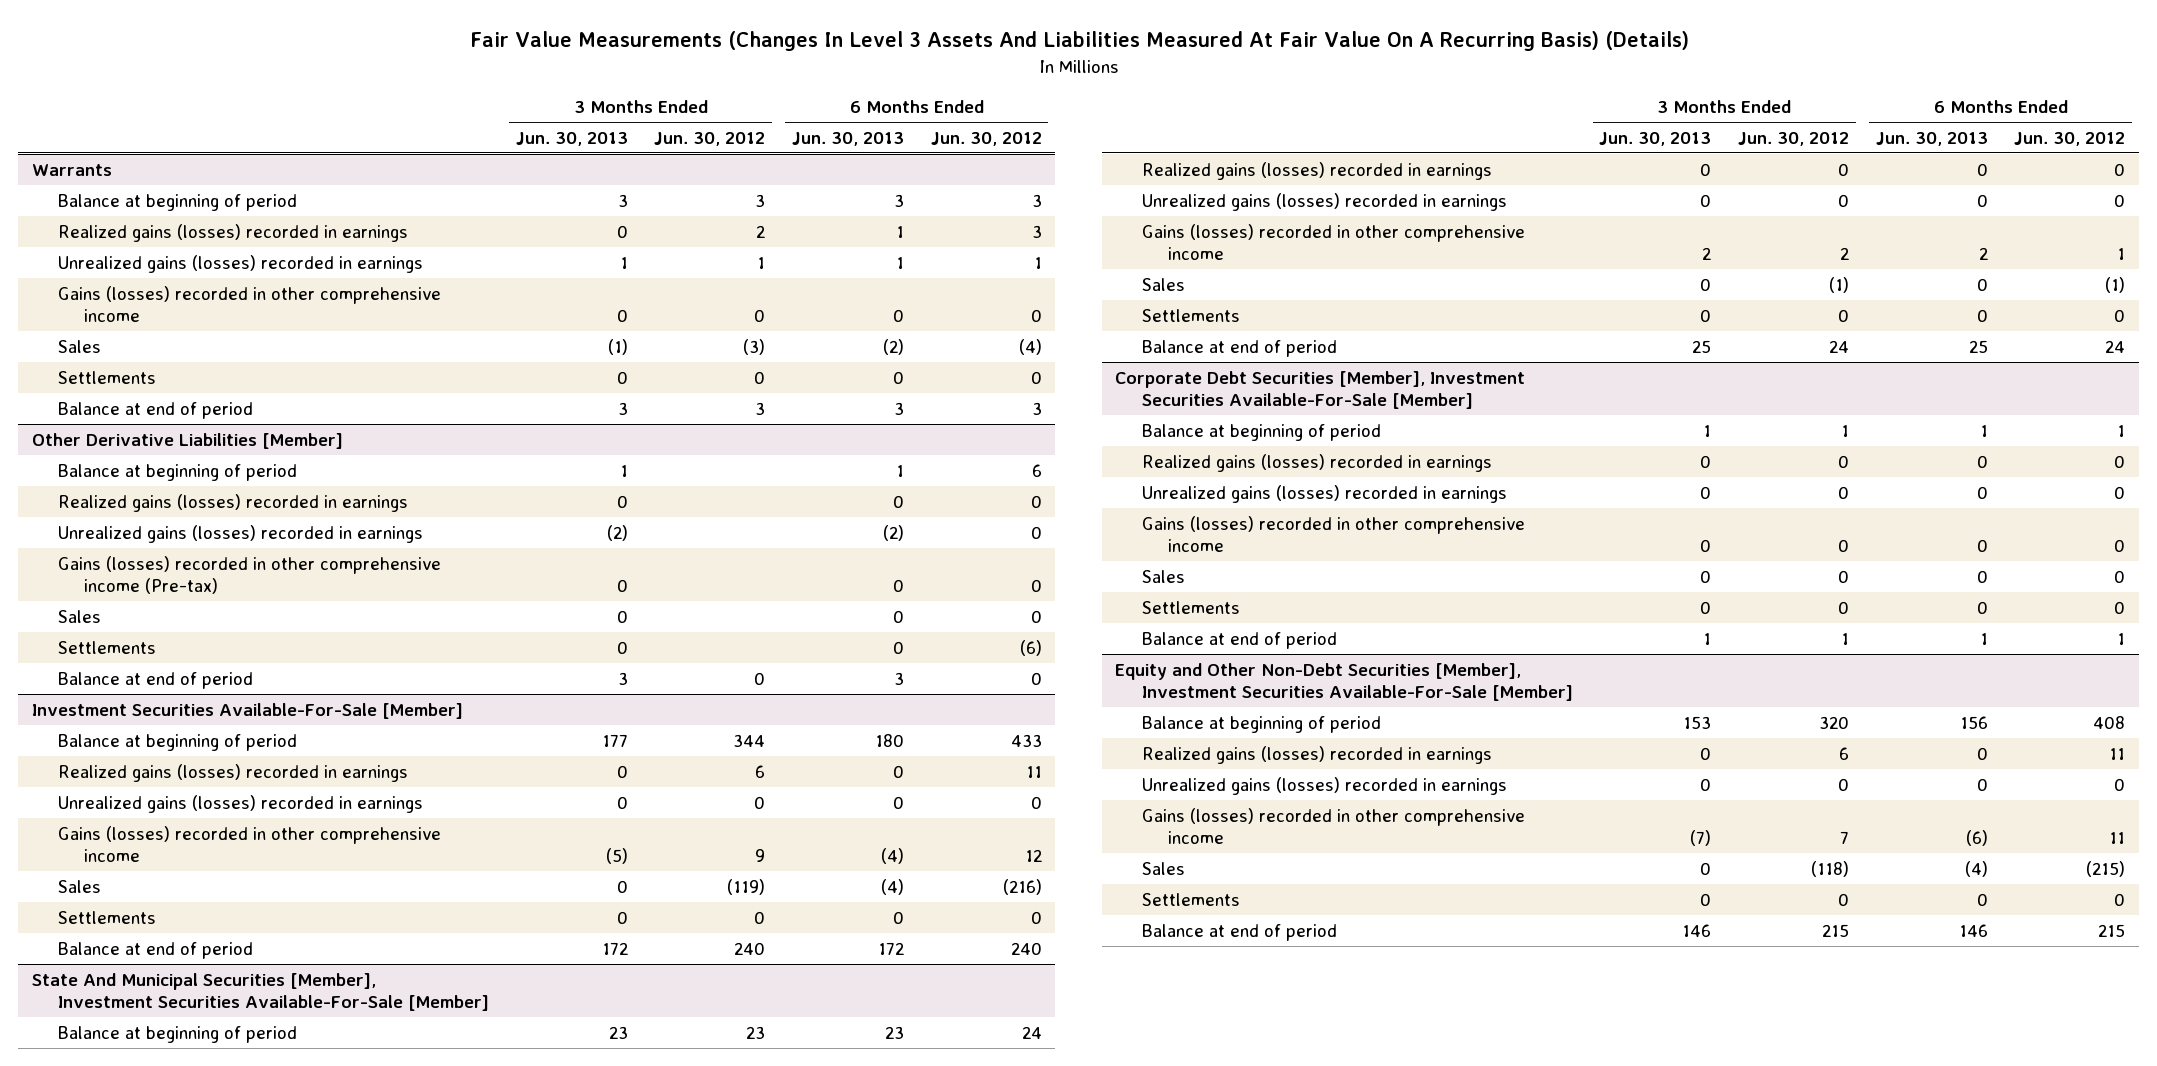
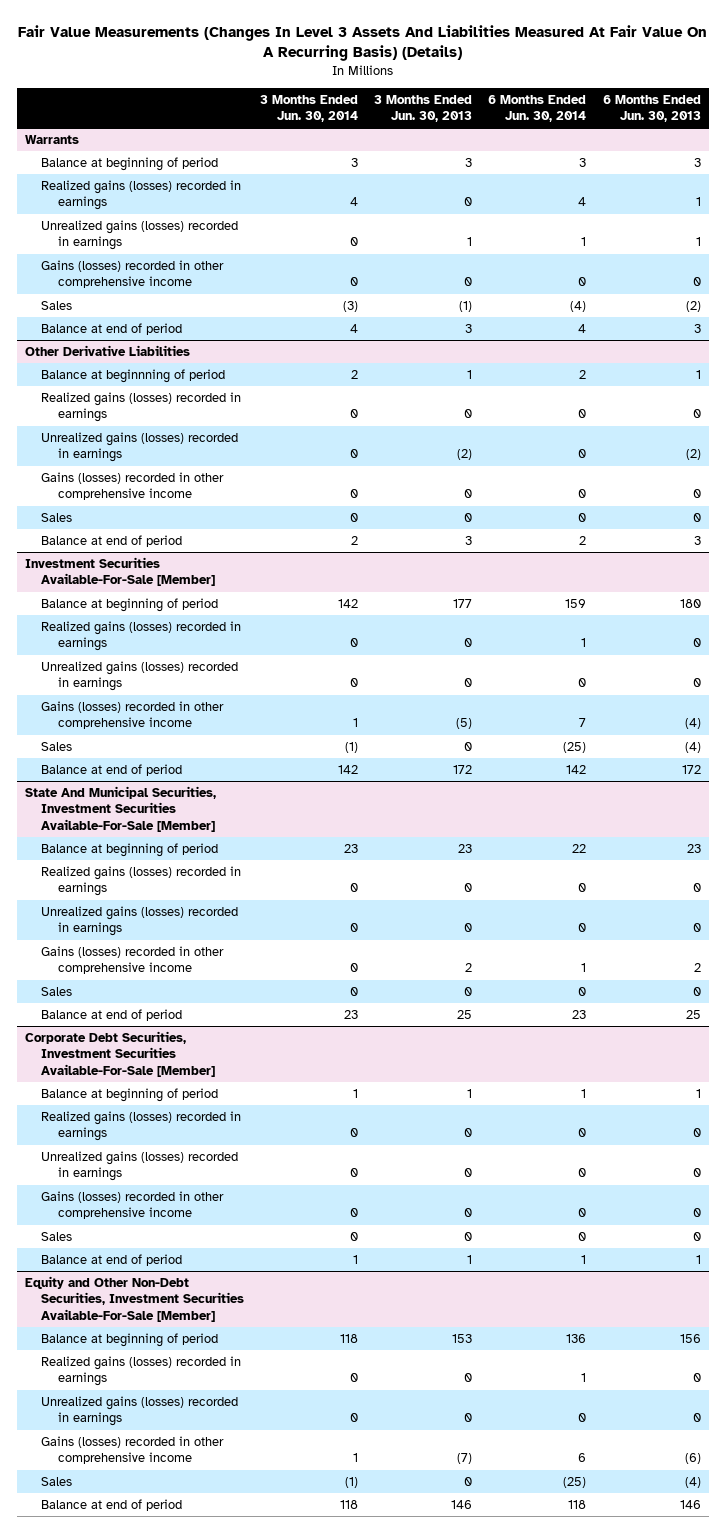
- | 3 Months Ended Jun. 30, 2013 | 3 Months Ended Jun. 30, 2012 | 6 Months Ended Jun. 30, 2013 | 6 Months Ended Jun. 30, 2012
+ | 3 Months Ended Jun. 30, 2014 | 3 Months Ended Jun. 30, 2013 | 6 Months Ended Jun. 30, 2014 | 6 Months Ended Jun. 30, 2013
@ Warrants
- Settlements | 0 | 0 | 0 | 0
- Other Derivative Liabilities [Member]
- Balance at beginning of period | 1 | | 1 | 6
+ Other Derivative Liabilities
+ Balance at beginnning of period | 2 | 1 | 2 | 1
- Gains (losses) recorded in other comprehensive income (Pre-tax) | 0 | | 0 | 0
+ Gains (losses) recorded in other comprehensive income | 0 | 0 | 0 | 0
- Settlements | 0 | | 0 | (6)
@ Investment Securities Available-For-Sale [Member]
- Settlements | 0 | 0 | 0 | 0
- State And Municipal Securities [Member], Investment Securities Available-For-Sale [Member]
+ State And Municipal Securities, Investment Securities Available-For-Sale [Member]
- Settlements | 0 | 0 | 0 | 0
- Corporate Debt Securities [Member], Investment Securities Available-For-Sale [Member]
+ Corporate Debt Securities, Investment Securities Available-For-Sale [Member]
- Settlements | 0 | 0 | 0 | 0
- Equity and Other Non-Debt Securities [Member], Investment Securities Available-For-Sale [Member]
+ Equity and Other Non-Debt Securities, Investment Securities Available-For-Sale [Member]
- Settlements | 0 | 0 | 0 | 0

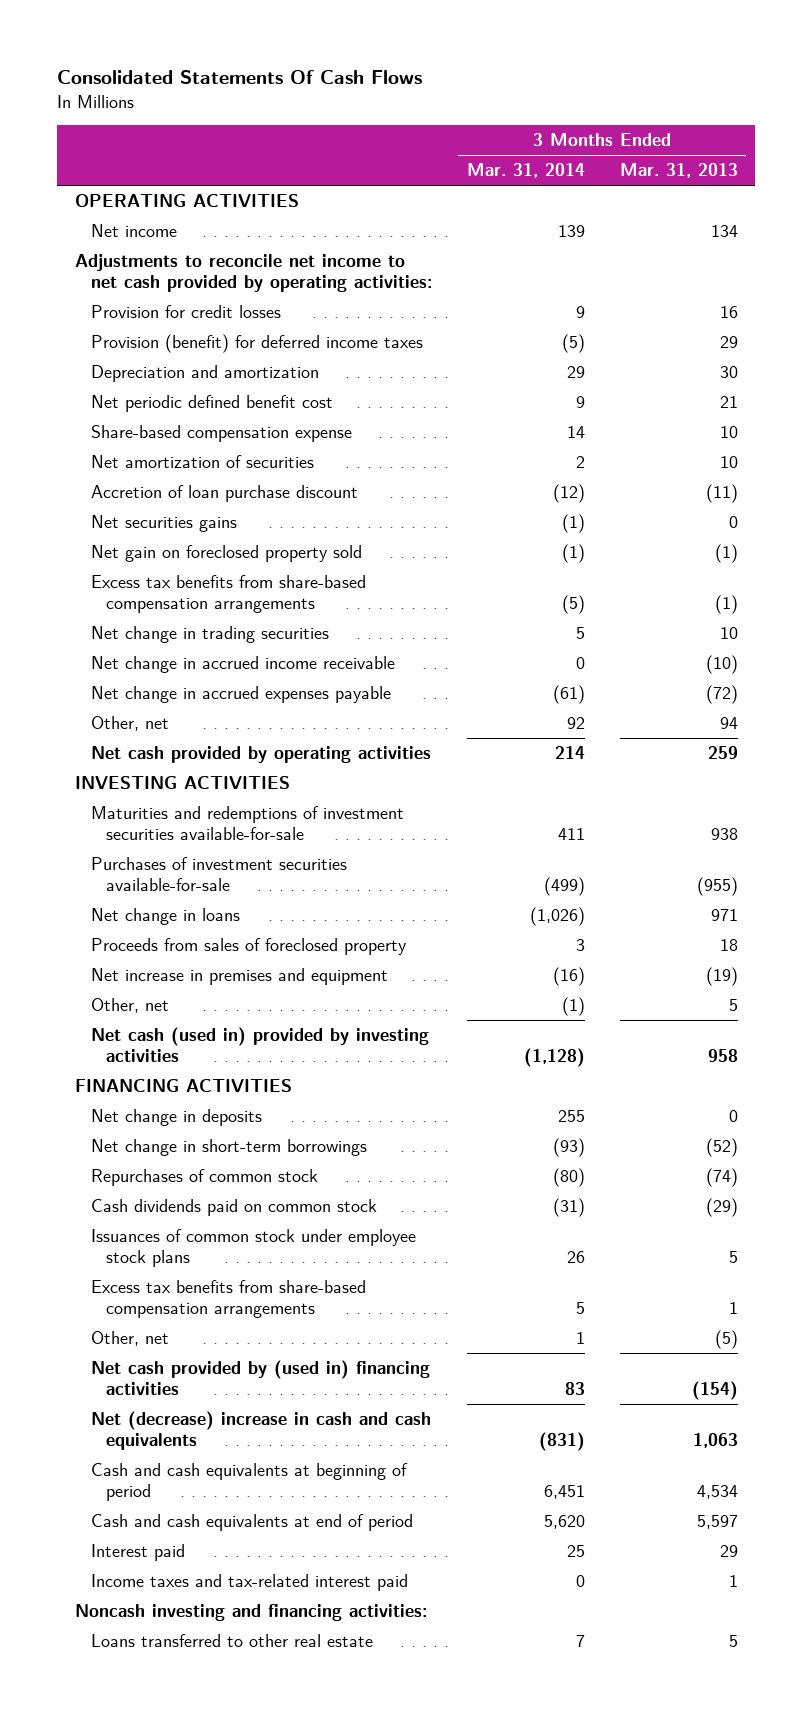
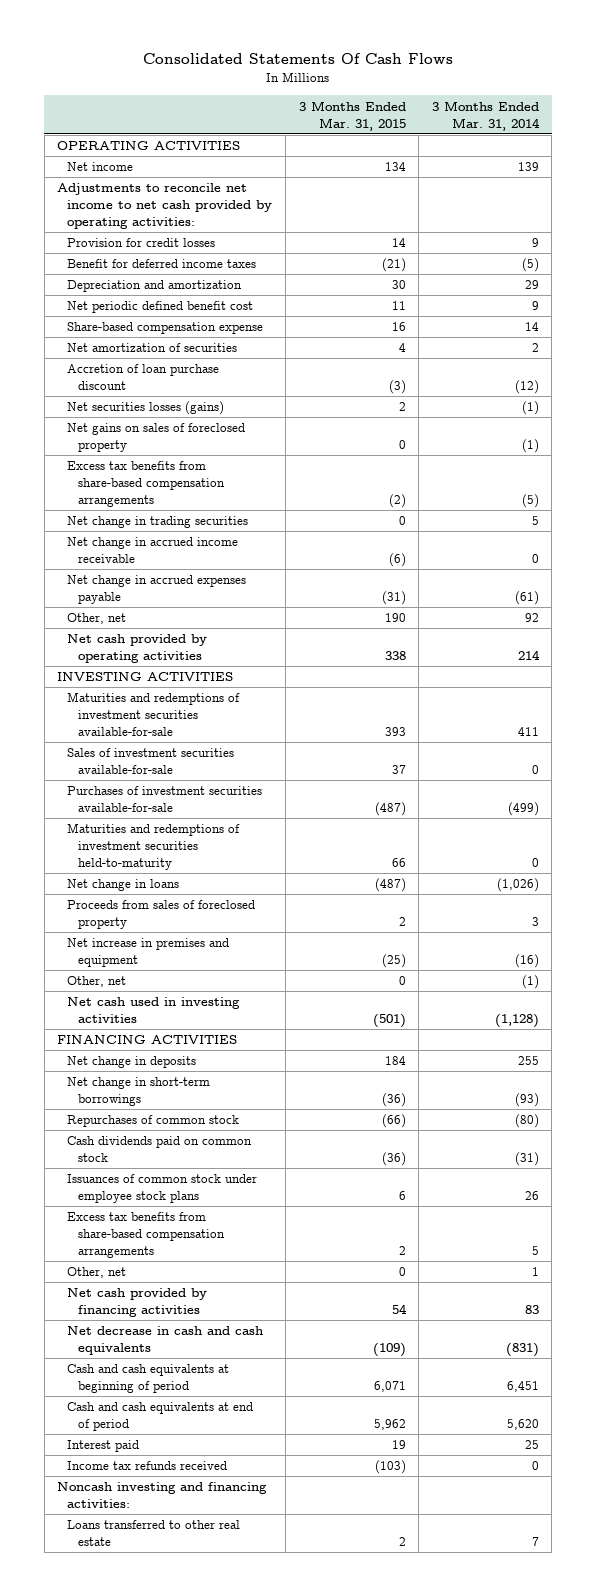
- | 3 Months Ended Mar. 31, 2014 | 3 Months Ended Mar. 31, 2013
+ | 3 Months Ended Mar. 31, 2015 | 3 Months Ended Mar. 31, 2014
- Provision (benefit) for deferred income taxes | (5) | 29
+ Benefit for deferred income taxes | (21) | (5)
- Net securities gains | (1) | 0
- Net gain on foreclosed property sold | (1) | (1)
+ Net securities losses (gains) | 2 | (1)
+ Net gains on sales of foreclosed property | 0 | (1)
+ Sales of investment securities available-for-sale | 37 | 0
+ Maturities and redemptions of investment securities held-to-maturity | 66 | 0
- Net cash (used in) provided by investing activities | (1,128) | 958
+ Net cash used in investing activities | (501) | (1,128)
- Net cash provided by (used in) financing activities | 83 | (154)
- Net (decrease) increase in cash and cash equivalents | (831) | 1,063
+ Net cash provided by financing activities | 54 | 83
+ Net decrease in cash and cash equivalents | (109) | (831)
- Income taxes and tax-related interest paid | 0 | 1
+ Income tax refunds received | (103) | 0

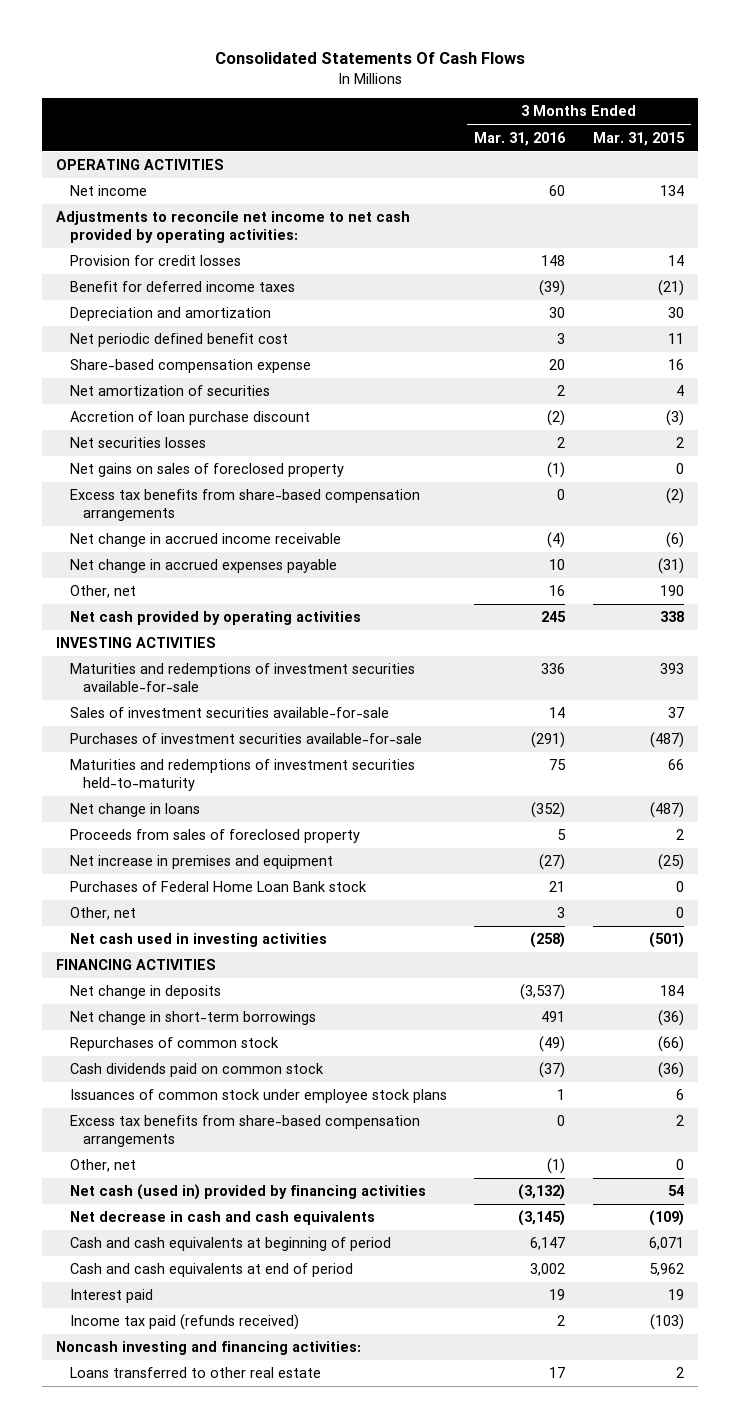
- | 3 Months Ended Mar. 31, 2015 | 3 Months Ended Mar. 31, 2014
+ | 3 Months Ended Mar. 31, 2016 | 3 Months Ended Mar. 31, 2015
- Net securities losses (gains) | 2 | (1)
+ Net securities losses | 2 | 2
- Net change in trading securities | 0 | 5
+ Purchases of Federal Home Loan Bank stock | 21 | 0
- Net cash provided by financing activities | 54 | 83
+ Net cash (used in) provided by financing activities | (3,132) | 54
- Income tax refunds received | (103) | 0
+ Income tax paid (refunds received) | 2 | (103)

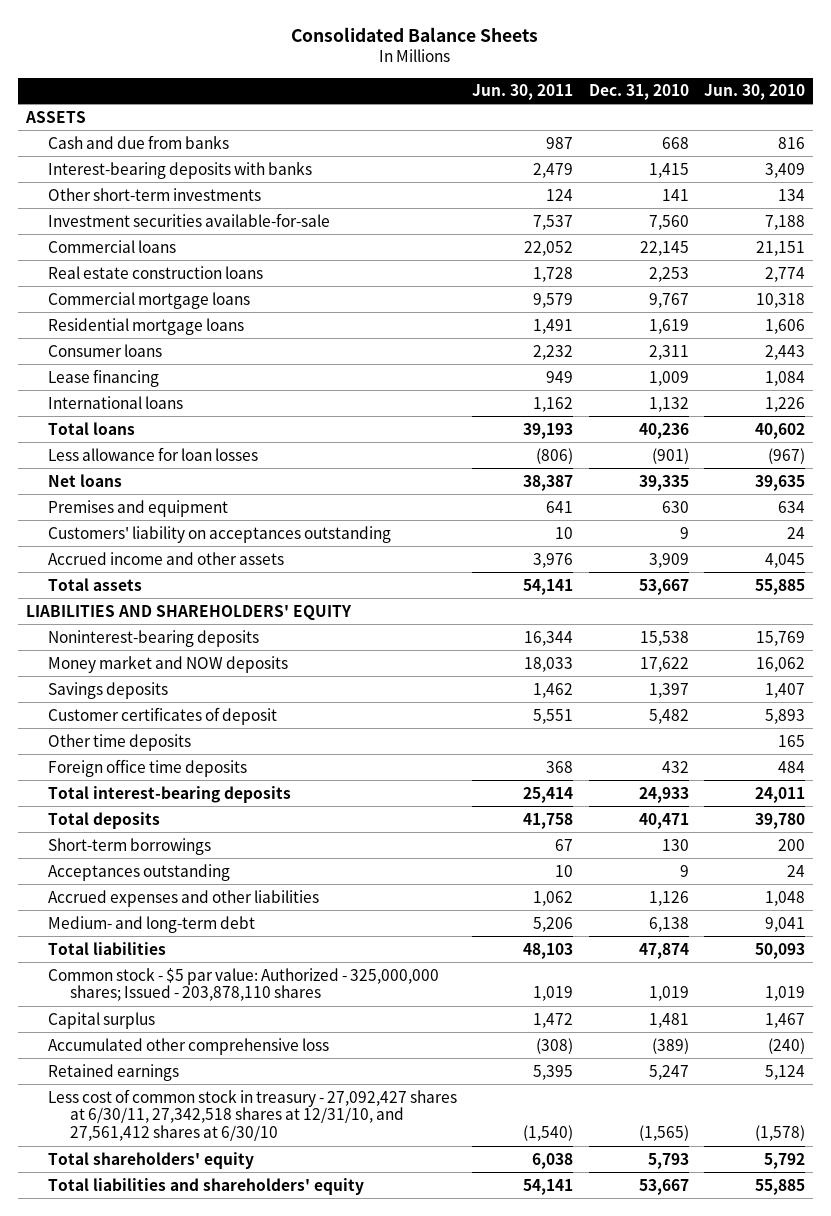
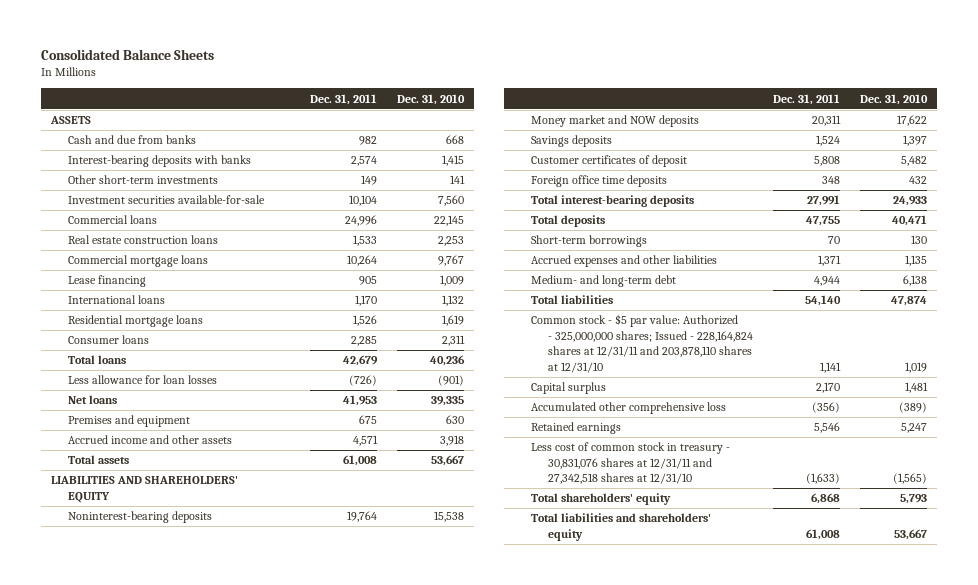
- | Jun. 30, 2011 | Dec. 31, 2010 | Jun. 30, 2010
+ | Dec. 31, 2011 | Dec. 31, 2010
moved down: Residential mortgage loans | 1,526 | 1,619
moved down: Consumer loans | 2,285 | 2,311
- Customers' liability on acceptances outstanding | 10 | 9 | 24
- Accrued income and other assets | 3,976 | 3,909 | 4,045
+ Accrued income and other assets | 4,571 | 3,918
- Other time deposits | | | 165
- Acceptances outstanding | 10 | 9 | 24
- Accrued expenses and other liabilities | 1,062 | 1,126 | 1,048
+ Accrued expenses and other liabilities | 1,371 | 1,135
- Common stock - $5 par value: Authorized - 325,000,000 shares; Issued - 203,878,110 shares | 1,019 | 1,019 | 1,019
+ Common stock - $5 par value: Authorized - 325,000,000 shares; Issued - 228,164,824 shares at 12/31/11 and 203,878,110 shares at 12/31/10 | 1,141 | 1,019
- Less cost of common stock in treasury - 27,092,427 shares at 6/30/11, 27,342,518 shares at 12/31/10, and 27,561,412 shares at 6/30/10 | (1,540) | (1,565) | (1,578)
+ Less cost of common stock in treasury - 30,831,076 shares at 12/31/11 and 27,342,518 shares at 12/31/10 | (1,633) | (1,565)

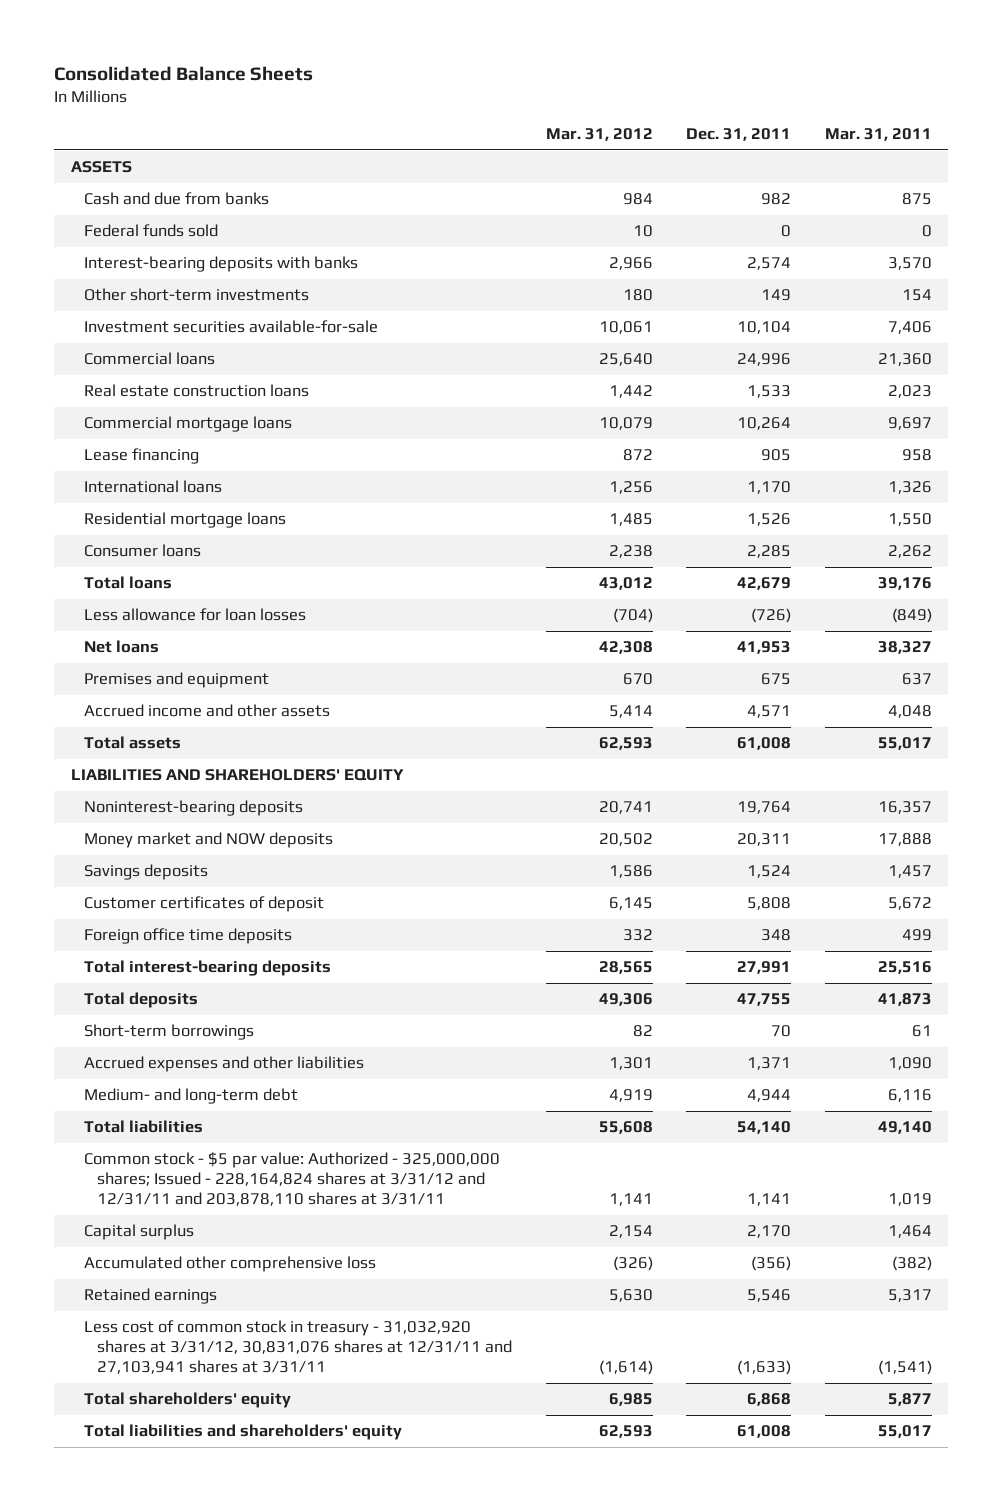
- | Dec. 31, 2011 | Dec. 31, 2010
+ | Mar. 31, 2012 | Dec. 31, 2011 | Mar. 31, 2011
+ Federal funds sold | 10 | 0 | 0
- Common stock - $5 par value: Authorized - 325,000,000 shares; Issued - 228,164,824 shares at 12/31/11 and 203,878,110 shares at 12/31/10 | 1,141 | 1,019
+ Common stock - $5 par value: Authorized - 325,000,000 shares; Issued - 228,164,824 shares at 3/31/12 and 12/31/11 and 203,878,110 shares at 3/31/11 | 1,141 | 1,141 | 1,019
- Less cost of common stock in treasury - 30,831,076 shares at 12/31/11 and 27,342,518 shares at 12/31/10 | (1,633) | (1,565)
+ Less cost of common stock in treasury - 31,032,920 shares at 3/31/12, 30,831,076 shares at 12/31/11 and 27,103,941 shares at 3/31/11 | (1,614) | (1,633) | (1,541)

